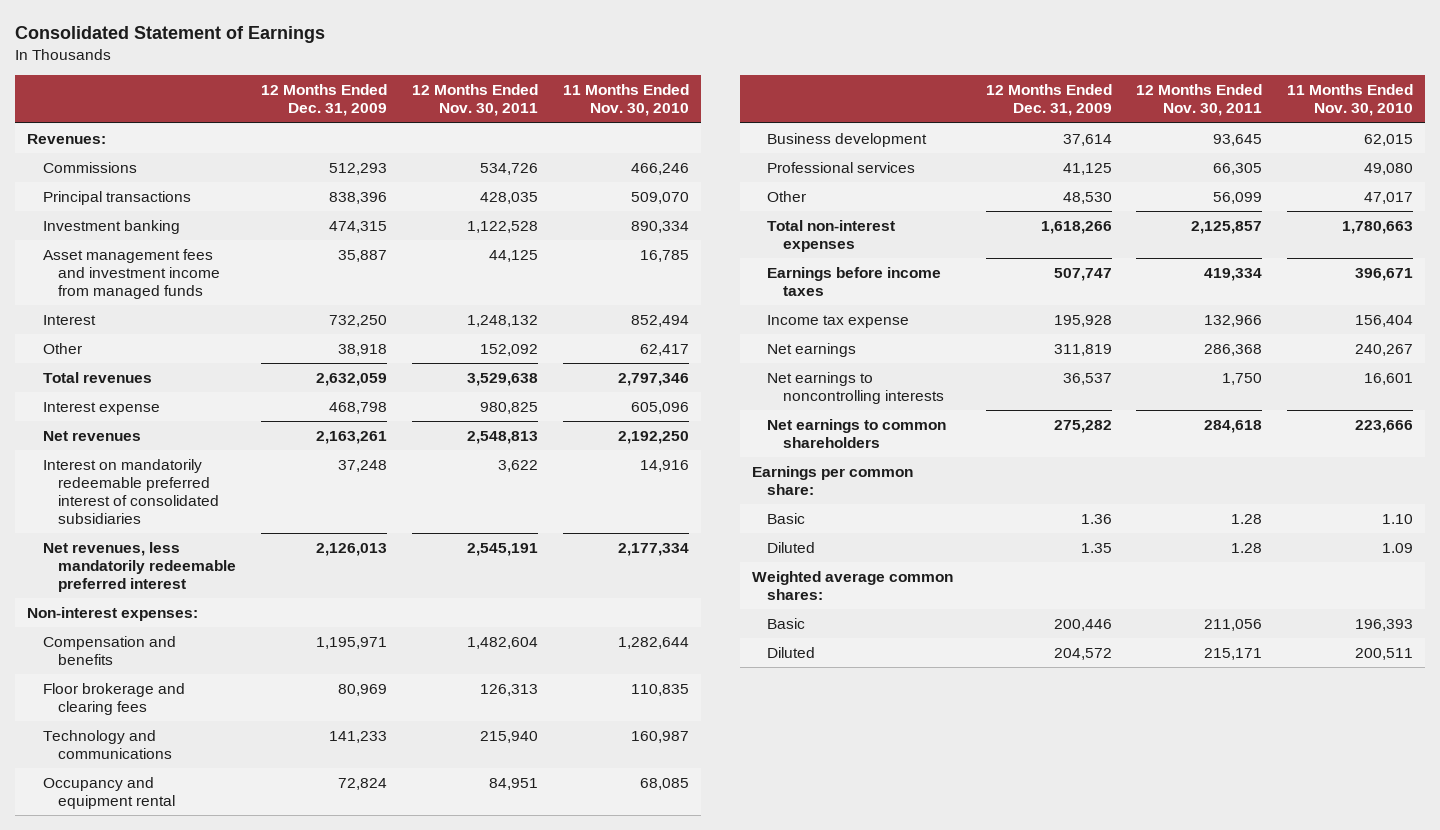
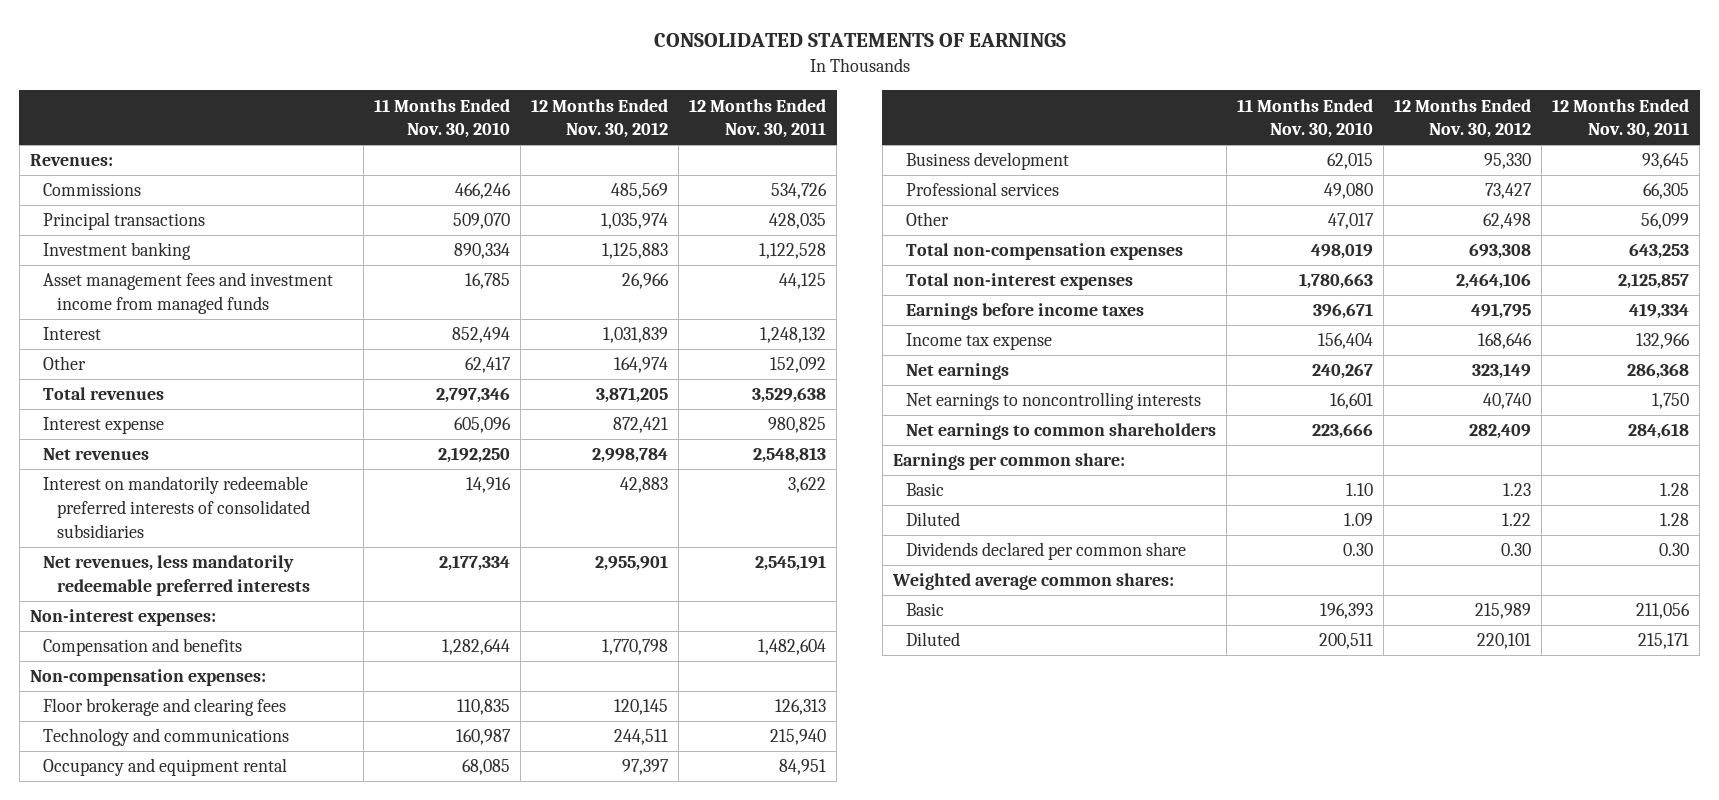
- Consolidated Statement of Earnings
+ CONSOLIDATED STATEMENTS OF EARNINGS
- | 12 Months Ended Dec. 31, 2009 | 12 Months Ended Nov. 30, 2011 | 11 Months Ended Nov. 30, 2010
+ | 11 Months Ended Nov. 30, 2010 | 12 Months Ended Nov. 30, 2012 | 12 Months Ended Nov. 30, 2011
- Interest on mandatorily redeemable preferred interest of consolidated subsidiaries | 37,248 | 3,622 | 14,916
- Net revenues, less mandatorily redeemable preferred interest | 2,126,013 | 2,545,191 | 2,177,334
+ Interest on mandatorily redeemable preferred interests of consolidated subsidiaries | 14,916 | 42,883 | 3,622
+ Net revenues, less mandatorily redeemable preferred interests | 2,177,334 | 2,955,901 | 2,545,191
+ Non-compensation expenses:
+ Total non-compensation expenses | 498,019 | 693,308 | 643,253
+ Dividends declared per common share | 0.30 | 0.30 | 0.30

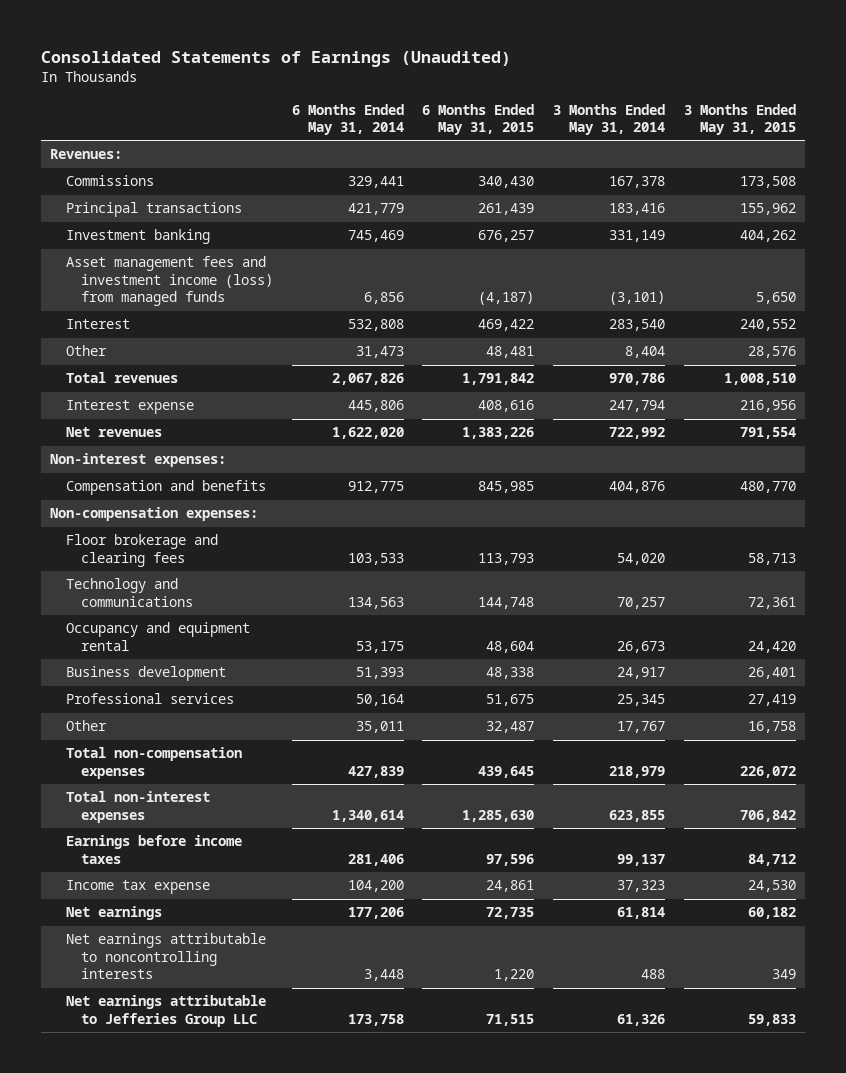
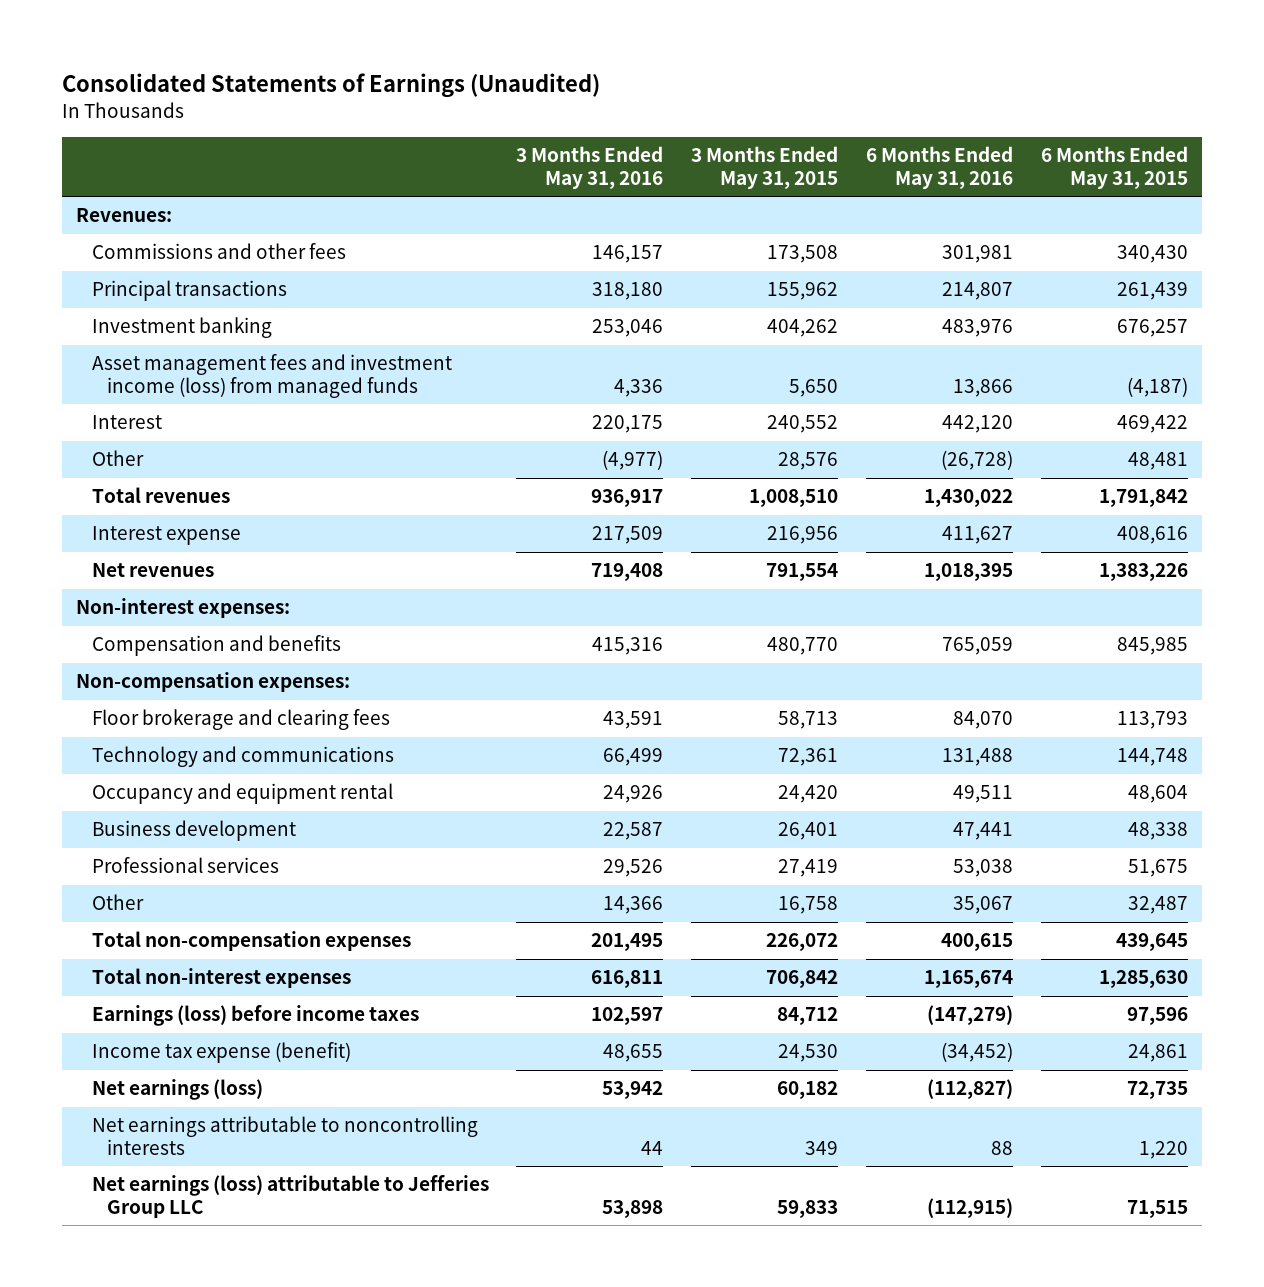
- | 6 Months Ended May 31, 2014 | 6 Months Ended May 31, 2015 | 3 Months Ended May 31, 2014 | 3 Months Ended May 31, 2015
+ | 3 Months Ended May 31, 2016 | 3 Months Ended May 31, 2015 | 6 Months Ended May 31, 2016 | 6 Months Ended May 31, 2015
- Commissions | 329,441 | 340,430 | 167,378 | 173,508
+ Commissions and other fees | 146,157 | 173,508 | 301,981 | 340,430
- Earnings before income taxes | 281,406 | 97,596 | 99,137 | 84,712
- Income tax expense | 104,200 | 24,861 | 37,323 | 24,530
- Net earnings | 177,206 | 72,735 | 61,814 | 60,182
+ Earnings (loss) before income taxes | 102,597 | 84,712 | (147,279) | 97,596
+ Income tax expense (benefit) | 48,655 | 24,530 | (34,452) | 24,861
+ Net earnings (loss) | 53,942 | 60,182 | (112,827) | 72,735
- Net earnings attributable to Jefferies Group LLC | 173,758 | 71,515 | 61,326 | 59,833
+ Net earnings (loss) attributable to Jefferies Group LLC | 53,898 | 59,833 | (112,915) | 71,515

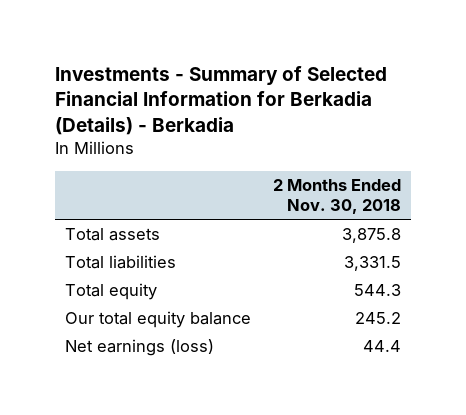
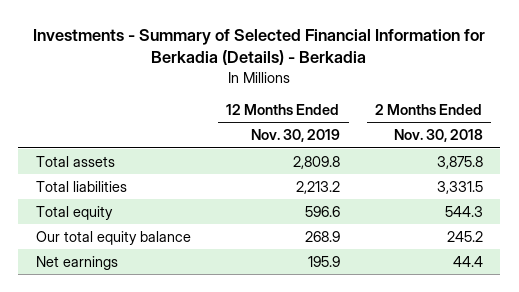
- | 2 Months Ended Nov. 30, 2018
+ | 12 Months Ended Nov. 30, 2019 | 2 Months Ended Nov. 30, 2018
- Net earnings (loss) | 44.4
+ Net earnings | 195.9 | 44.4

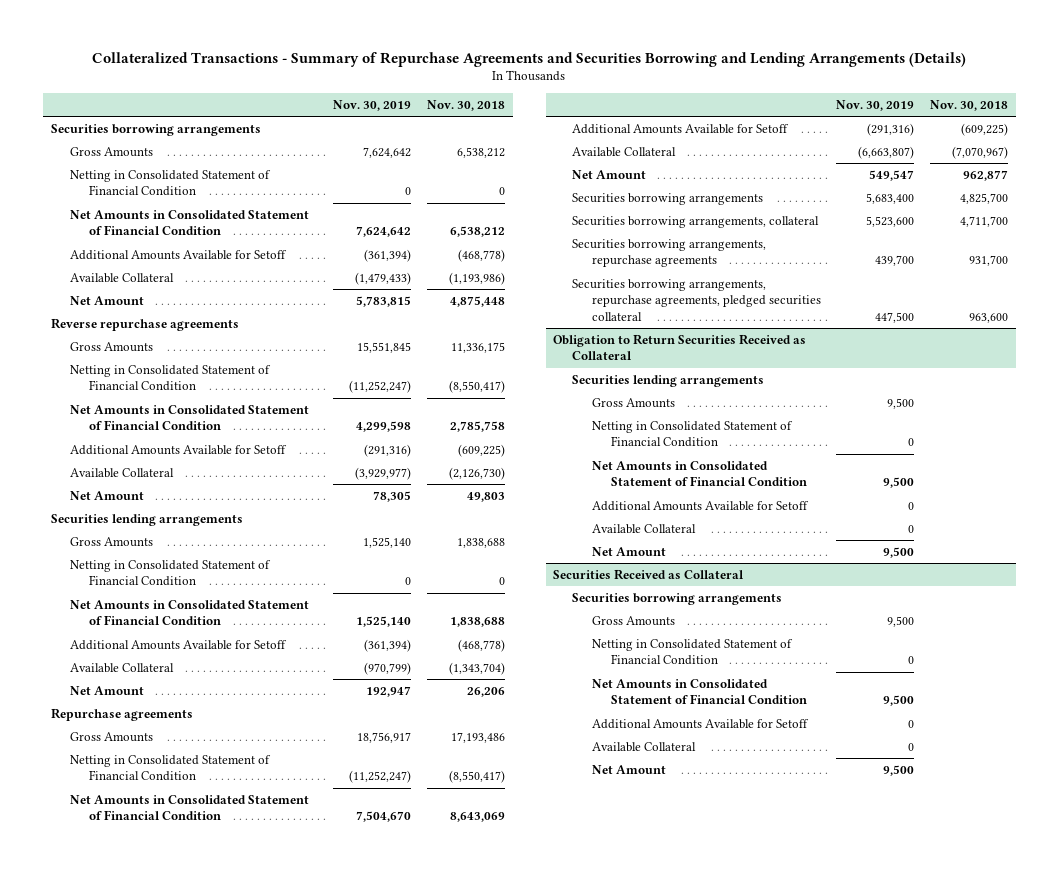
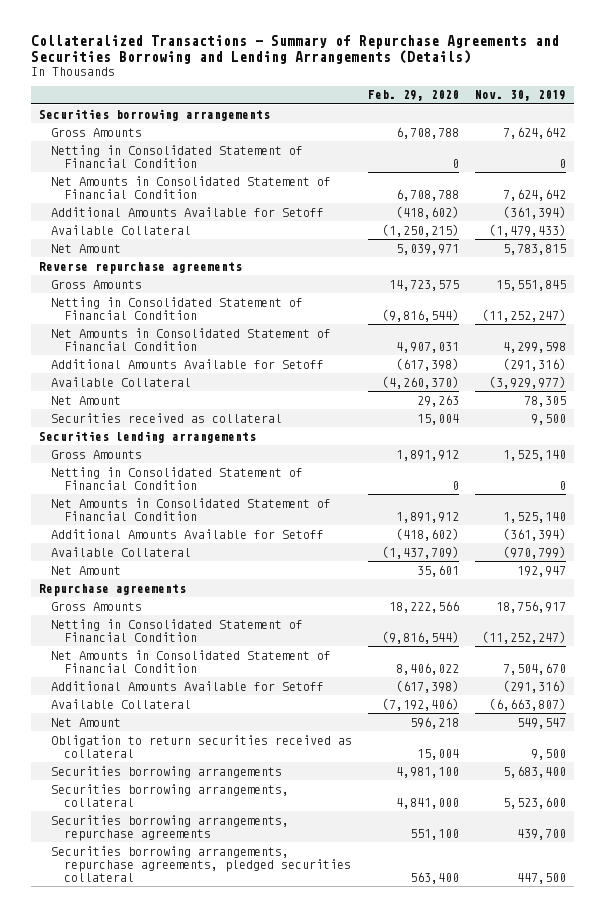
- | Nov. 30, 2019 | Nov. 30, 2018
+ | Feb. 29, 2020 | Nov. 30, 2019
+ Securities received as collateral | 15,004 | 9,500
+ Obligation to return securities received as collateral | 15,004 | 9,500
- Obligation to Return Securities Received as Collateral
- Securities lending arrangements
- Gross Amounts | 9,500 |
- Netting in Consolidated Statement of Financial Condition | 0 |
- Net Amounts in Consolidated Statement of Financial Condition | 9,500 |
- Additional Amounts Available for Setoff | 0 |
- Available Collateral | 0 |
- Net Amount | 9,500 |
- Securities Received as Collateral
- Securities borrowing arrangements
- Gross Amounts | 9,500 |
- Netting in Consolidated Statement of Financial Condition | 0 |
- Net Amounts in Consolidated Statement of Financial Condition | 9,500 |
- Additional Amounts Available for Setoff | 0 |
- Available Collateral | 0 |
- Net Amount | 9,500 |

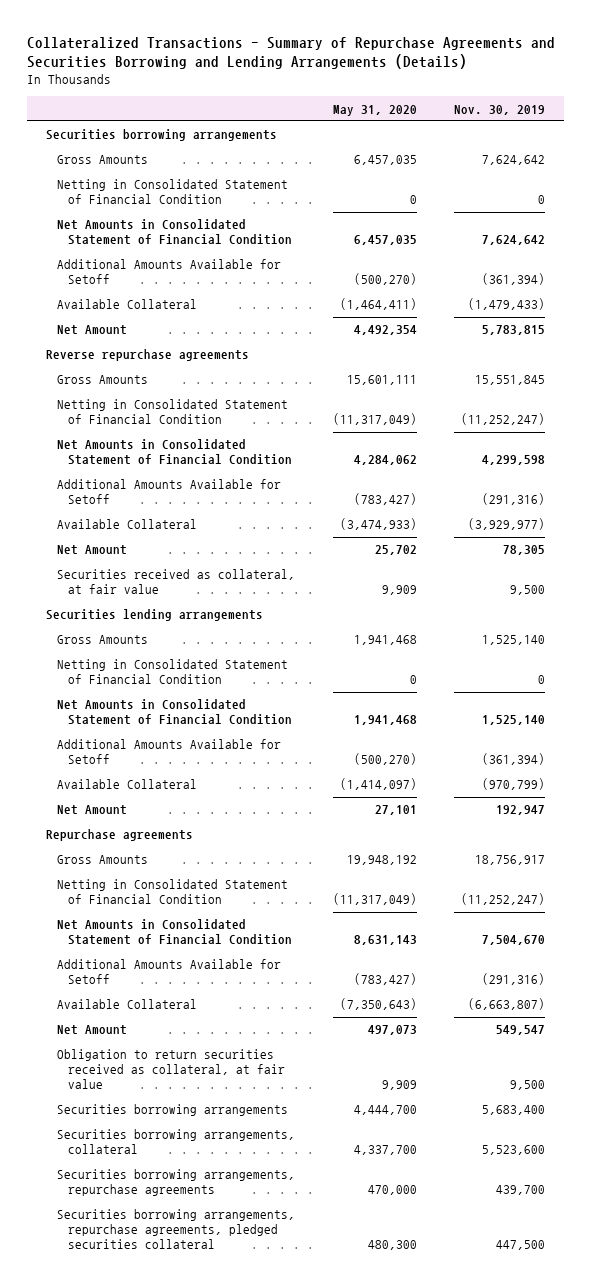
- | Feb. 29, 2020 | Nov. 30, 2019
+ | May 31, 2020 | Nov. 30, 2019
- Securities received as collateral | 15,004 | 9,500
+ Securities received as collateral, at fair value | 9,909 | 9,500
- Obligation to return securities received as collateral | 15,004 | 9,500
+ Obligation to return securities received as collateral, at fair value | 9,909 | 9,500

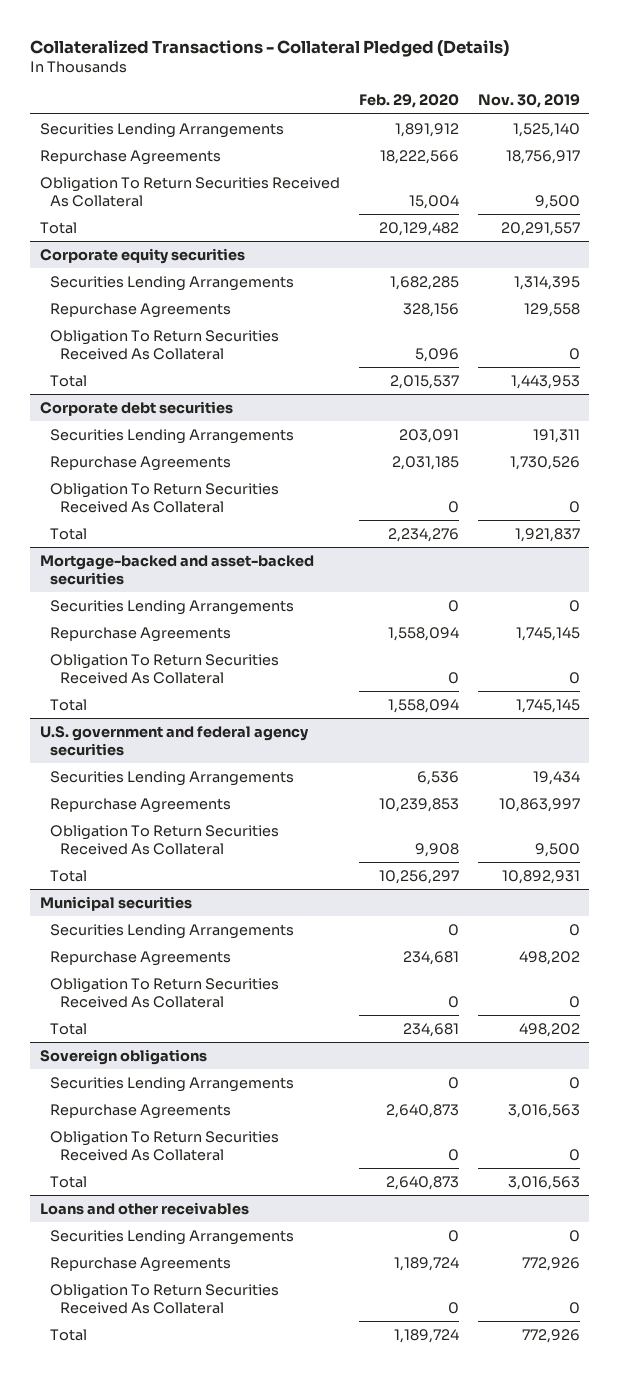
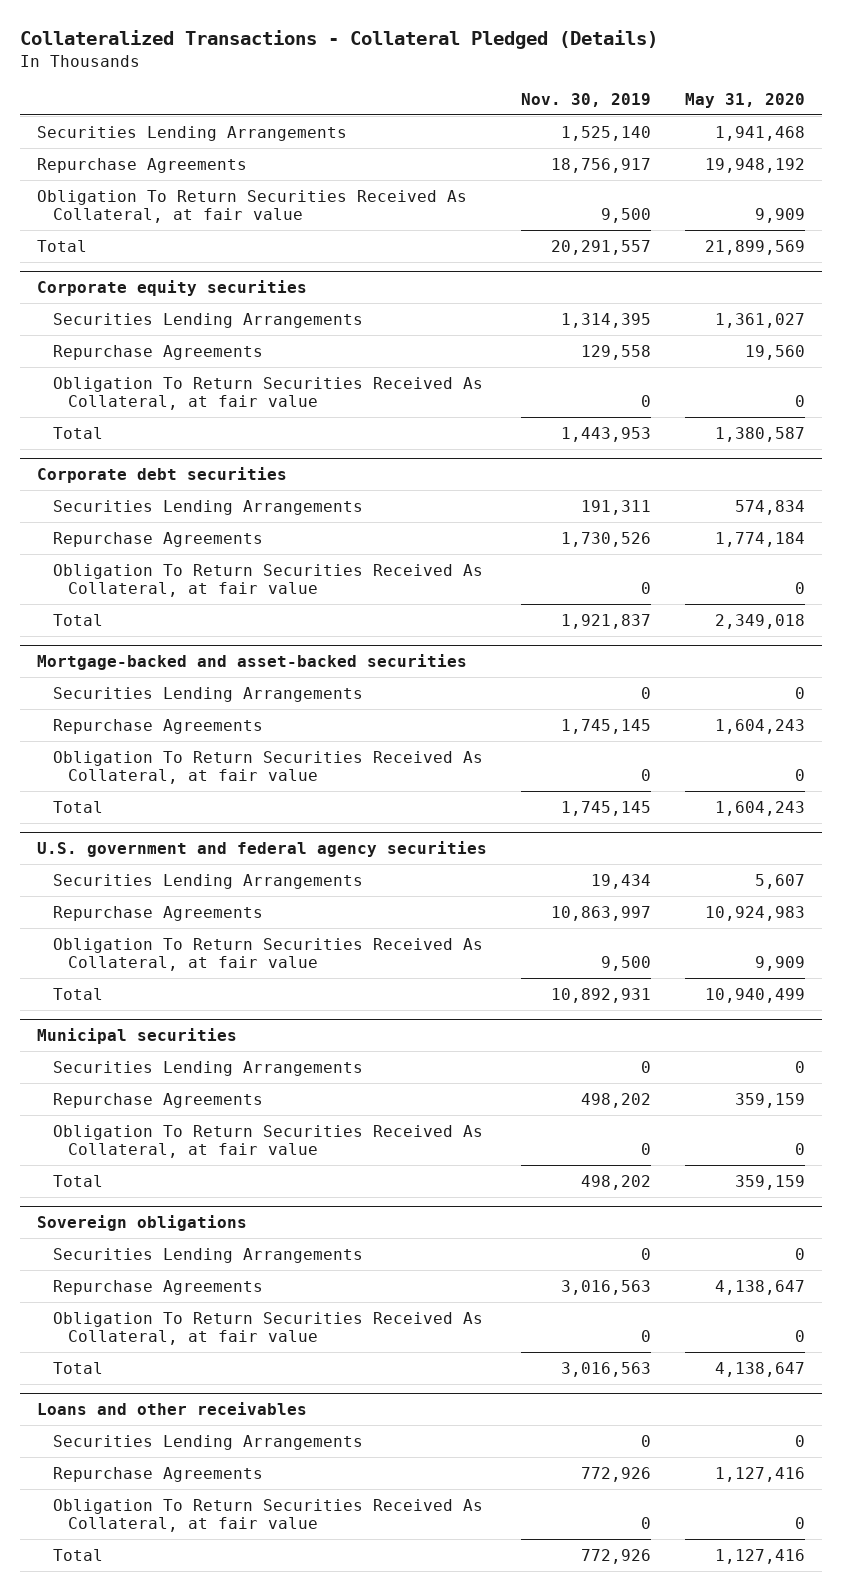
- | Feb. 29, 2020 | Nov. 30, 2019
+ | Nov. 30, 2019 | May 31, 2020
- Obligation To Return Securities Received As Collateral | 15,004 | 9,500
+ Obligation To Return Securities Received As Collateral, at fair value | 9,500 | 9,909
@ Corporate equity securities
- Obligation To Return Securities Received As Collateral | 5,096 | 0
+ Obligation To Return Securities Received As Collateral, at fair value | 0 | 0
@ Corporate debt securities
- Obligation To Return Securities Received As Collateral | 0 | 0
+ Obligation To Return Securities Received As Collateral, at fair value | 0 | 0
@ Mortgage-backed and asset-backed securities
- Obligation To Return Securities Received As Collateral | 0 | 0
+ Obligation To Return Securities Received As Collateral, at fair value | 0 | 0
@ U.S. government and federal agency securities
- Obligation To Return Securities Received As Collateral | 9,908 | 9,500
+ Obligation To Return Securities Received As Collateral, at fair value | 9,500 | 9,909
@ Municipal securities
- Obligation To Return Securities Received As Collateral | 0 | 0
+ Obligation To Return Securities Received As Collateral, at fair value | 0 | 0
@ Sovereign obligations
- Obligation To Return Securities Received As Collateral | 0 | 0
+ Obligation To Return Securities Received As Collateral, at fair value | 0 | 0
@ Loans and other receivables
- Obligation To Return Securities Received As Collateral | 0 | 0
+ Obligation To Return Securities Received As Collateral, at fair value | 0 | 0

